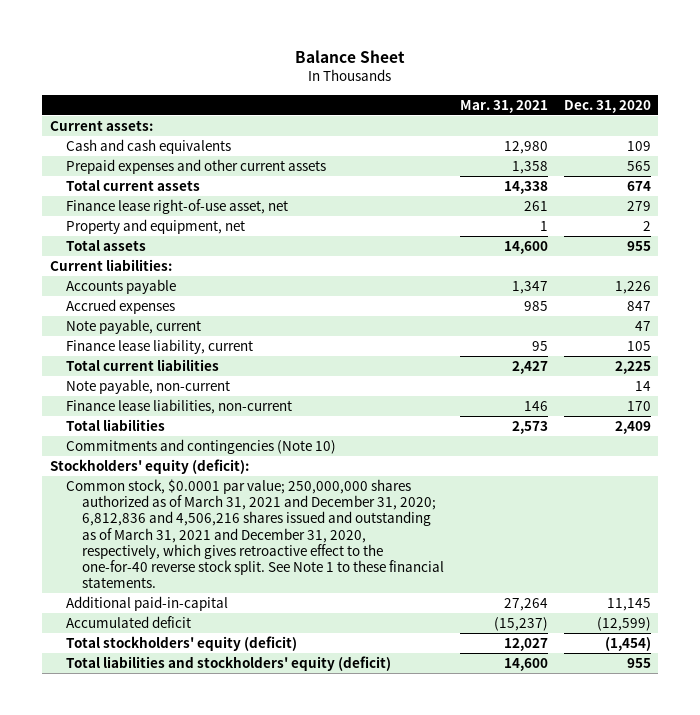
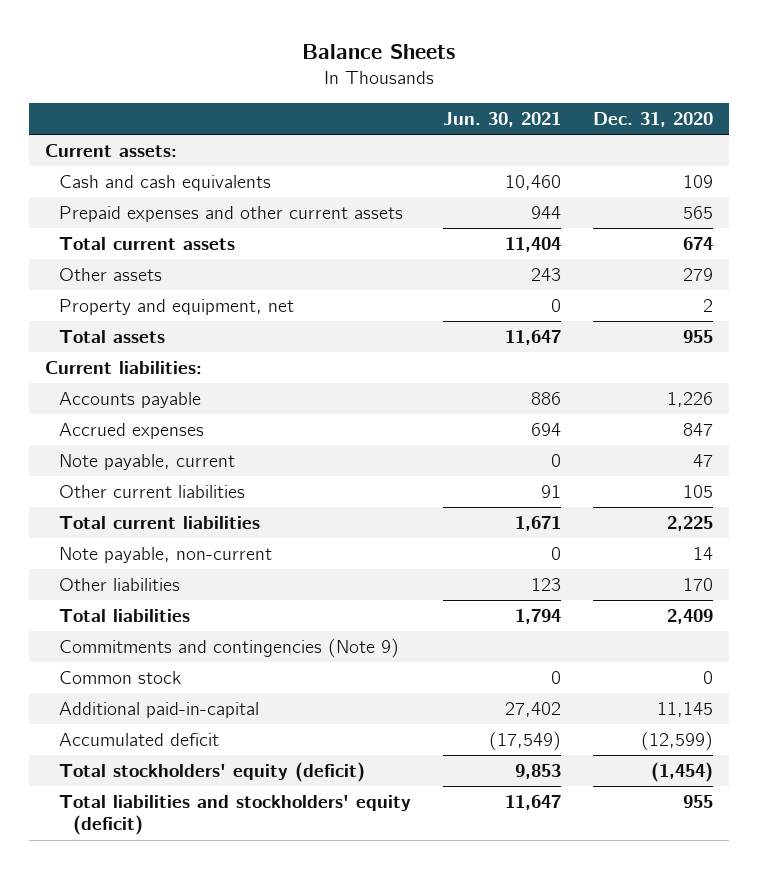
- Balance Sheet
+ Balance Sheets
- | Mar. 31, 2021 | Dec. 31, 2020
+ | Jun. 30, 2021 | Dec. 31, 2020
- Finance lease right-of-use asset, net | 261 | 279
+ Other assets | 243 | 279
- Finance lease liability, current | 95 | 105
+ Other current liabilities | 91 | 105
- Finance lease liabilities, non-current | 146 | 170
+ Other liabilities | 123 | 170
- Commitments and contingencies (Note 10)
- Stockholders' equity (deficit):
- Common stock, $0.0001 par value; 250,000,000 shares authorized as of March 31, 2021 and December 31, 2020; 6,812,836 and 4,506,216 shares issued and outstanding as of March 31, 2021 and December 31, 2020, respectively, which gives retroactive effect to the one-for-40 reverse stock split. See Note 1 to these financial statements.
+ Commitments and contingencies (Note 9)
+ Common stock | 0 | 0

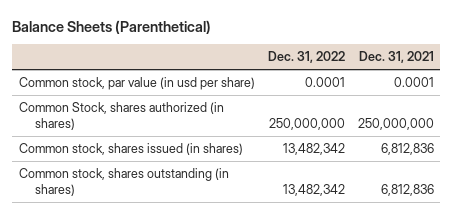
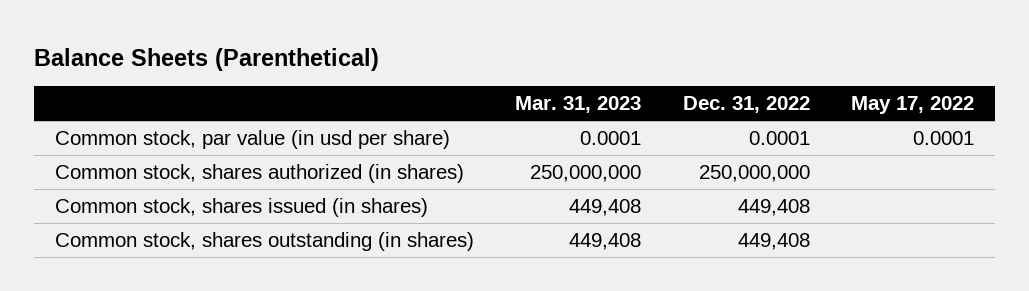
- | Dec. 31, 2022 | Dec. 31, 2021
+ | Mar. 31, 2023 | Dec. 31, 2022 | May 17, 2022
- Common Stock, shares authorized (in shares) | 250,000,000 | 250,000,000
- Common stock, shares issued (in shares) | 13,482,342 | 6,812,836
- Common stock, shares outstanding (in shares) | 13,482,342 | 6,812,836
+ Common stock, shares authorized (in shares) | 250,000,000 | 250,000,000 |
+ Common stock, shares issued (in shares) | 449,408 | 449,408 |
+ Common stock, shares outstanding (in shares) | 449,408 | 449,408 |

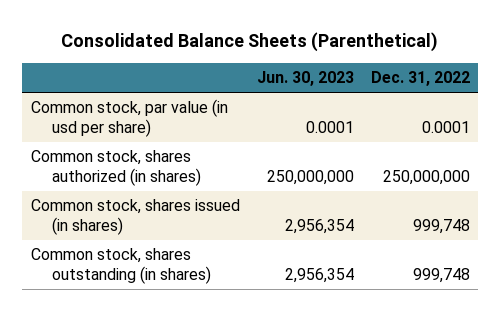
- Balance Sheets (Parenthetical)
+ Consolidated Balance Sheets (Parenthetical)
- | Mar. 31, 2023 | Dec. 31, 2022 | May 17, 2022
+ | Jun. 30, 2023 | Dec. 31, 2022
- Common stock, shares issued (in shares) | 449,408 | 449,408 |
- Common stock, shares outstanding (in shares) | 449,408 | 449,408 |
+ Common stock, shares issued (in shares) | 2,956,354 | 999,748
+ Common stock, shares outstanding (in shares) | 2,956,354 | 999,748

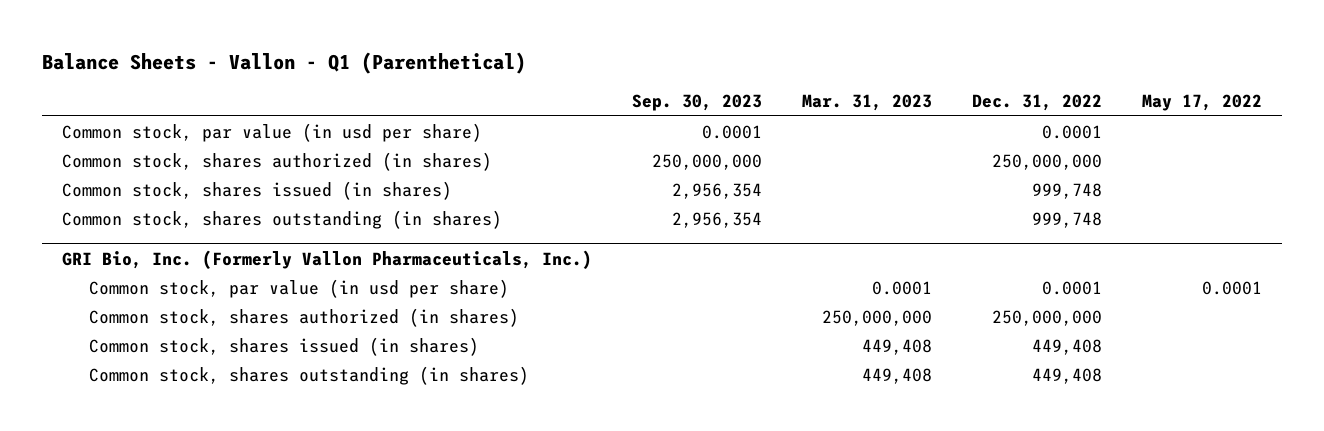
- Consolidated Balance Sheets (Parenthetical)
+ Balance Sheets - Vallon - Q1 (Parenthetical)
- | Jun. 30, 2023 | Dec. 31, 2022
+ | Sep. 30, 2023 | Mar. 31, 2023 | Dec. 31, 2022 | May 17, 2022
+ GRI Bio, Inc. (Formerly Vallon Pharmaceuticals, Inc.)
+ Common stock, par value (in usd per share) | | 0.0001 | 0.0001 | 0.0001
+ Common stock, shares authorized (in shares) | | 250,000,000 | 250,000,000 |
+ Common stock, shares issued (in shares) | | 449,408 | 449,408 |
+ Common stock, shares outstanding (in shares) | | 449,408 | 449,408 |

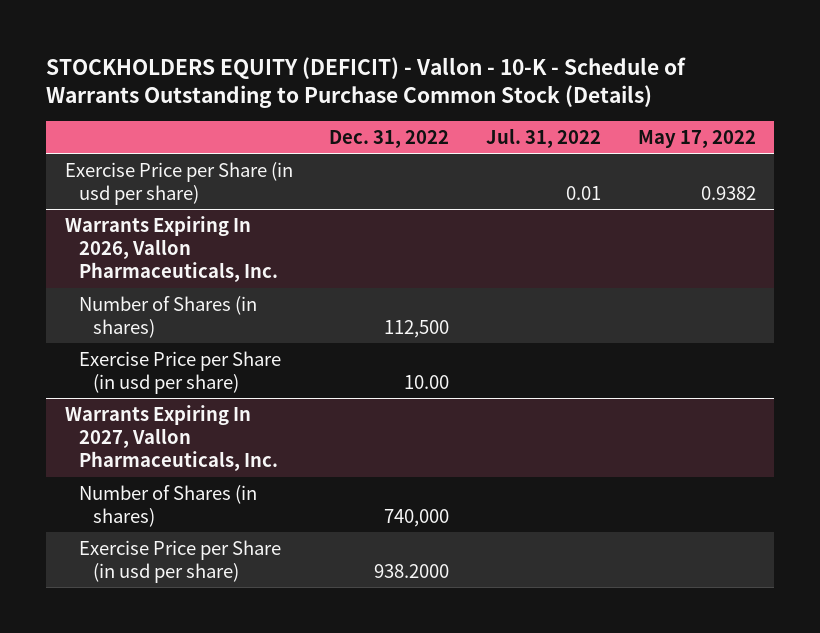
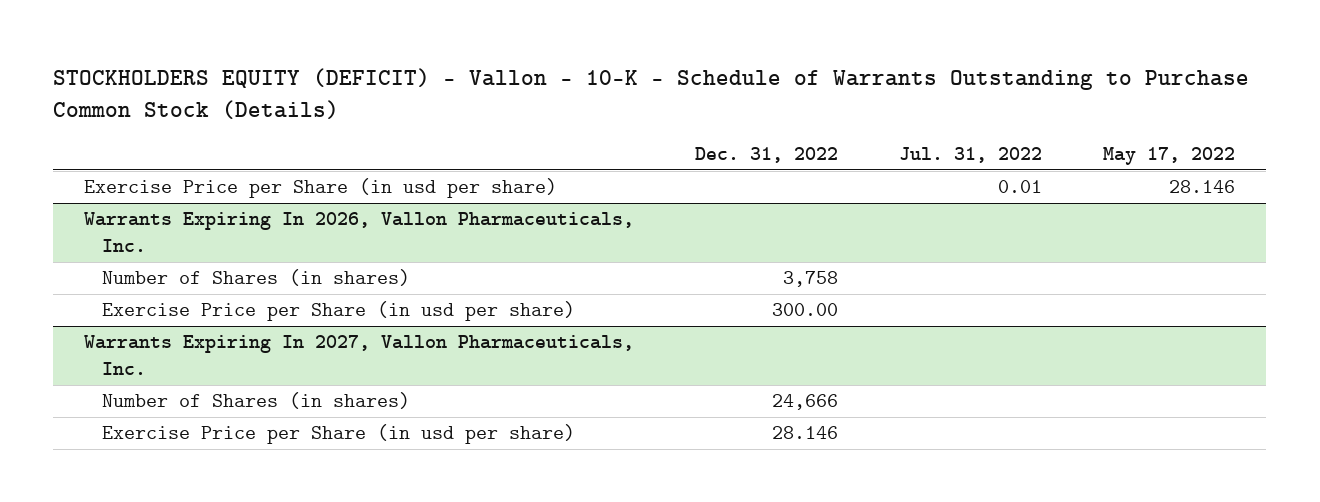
- Exercise Price per Share (in usd per share) | | 0.01 | 0.9382
+ Exercise Price per Share (in usd per share) | | 0.01 | 28.146
@ Warrants Expiring In 2026, Vallon Pharmaceuticals, Inc.
- Number of Shares (in shares) | 112,500 | |
- Exercise Price per Share (in usd per share) | 10.00 | |
+ Number of Shares (in shares) | 3,758 | |
+ Exercise Price per Share (in usd per share) | 300.00 | |
@ Warrants Expiring In 2027, Vallon Pharmaceuticals, Inc.
- Number of Shares (in shares) | 740,000 | |
- Exercise Price per Share (in usd per share) | 938.2000 | |
+ Number of Shares (in shares) | 24,666 | |
+ Exercise Price per Share (in usd per share) | 28.146 | |

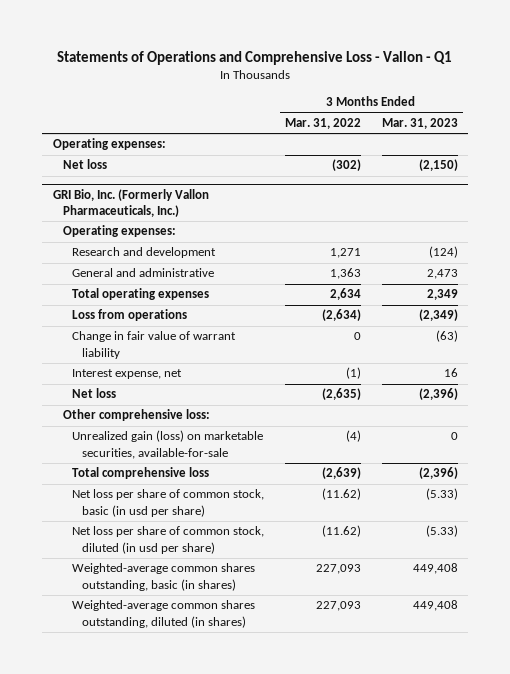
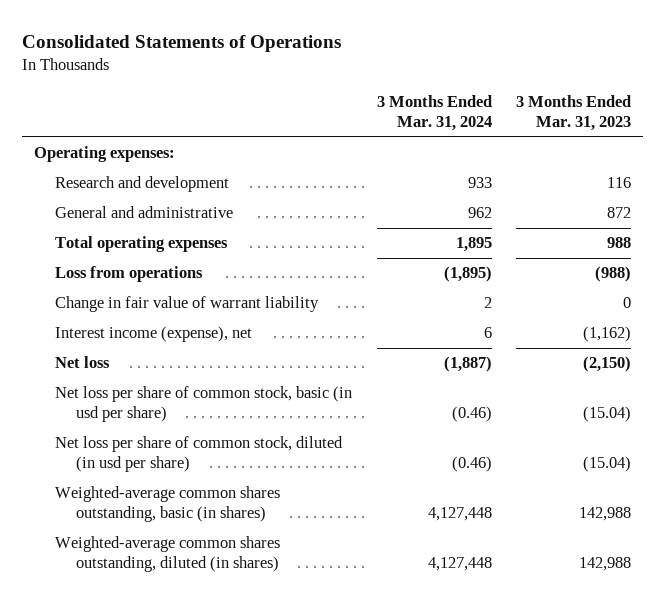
- Statements of Operations and Comprehensive Loss - Vallon - Q1
+ Consolidated Statements of Operations
- | 3 Months Ended Mar. 31, 2022 | 3 Months Ended Mar. 31, 2023
+ | 3 Months Ended Mar. 31, 2024 | 3 Months Ended Mar. 31, 2023
+ Research and development | 933 | 116
+ General and administrative | 962 | 872
+ Total operating expenses | 1,895 | 988
+ Loss from operations | (1,895) | (988)
+ Change in fair value of warrant liability | 2 | 0
+ Interest income (expense), net | 6 | (1,162)
- GRI Bio, Inc. (Formerly Vallon Pharmaceuticals, Inc.)
- Operating expenses:
- Research and development | 1,271 | (124)
- General and administrative | 1,363 | 2,473
- Total operating expenses | 2,634 | 2,349
- Loss from operations | (2,634) | (2,349)
- Change in fair value of warrant liability | 0 | (63)
- Interest expense, net | (1) | 16
- Net loss | (2,635) | (2,396)
- Other comprehensive loss:
- Unrealized gain (loss) on marketable securities, available-for-sale | (4) | 0
- Total comprehensive loss | (2,639) | (2,396)
- Net loss per share of common stock, basic (in usd per share) | (11.62) | (5.33)
- Net loss per share of common stock, diluted (in usd per share) | (11.62) | (5.33)
- Weighted-average common shares outstanding, basic (in shares) | 227,093 | 449,408
- Weighted-average common shares outstanding, diluted (in shares) | 227,093 | 449,408
+ Net loss per share of common stock, basic (in usd per share) | (0.46) | (15.04)
+ Net loss per share of common stock, diluted (in usd per share) | (0.46) | (15.04)
+ Weighted-average common shares outstanding, basic (in shares) | 4,127,448 | 142,988
+ Weighted-average common shares outstanding, diluted (in shares) | 4,127,448 | 142,988

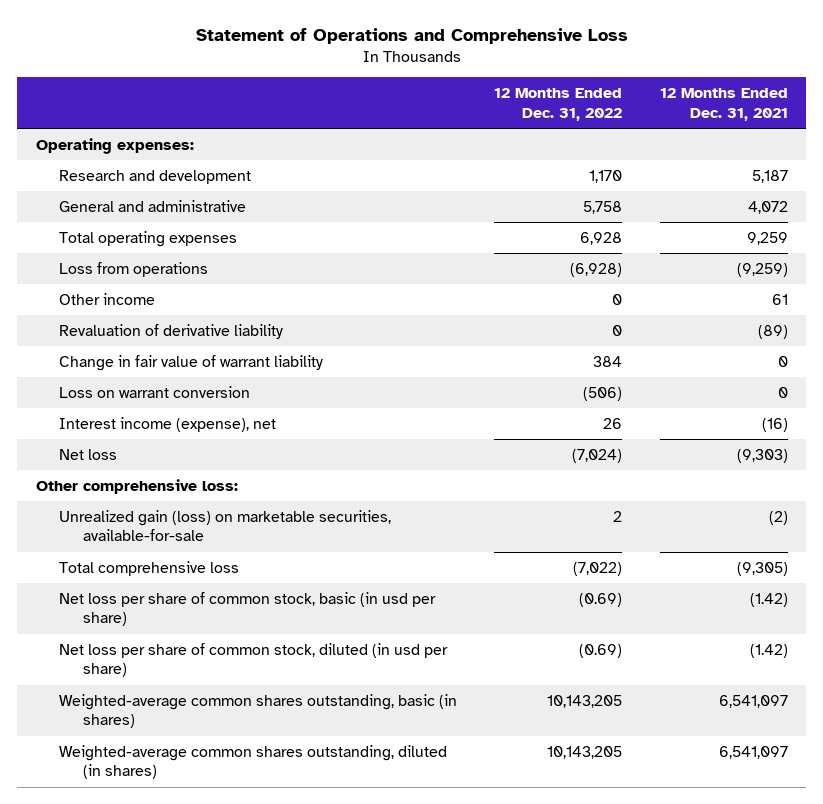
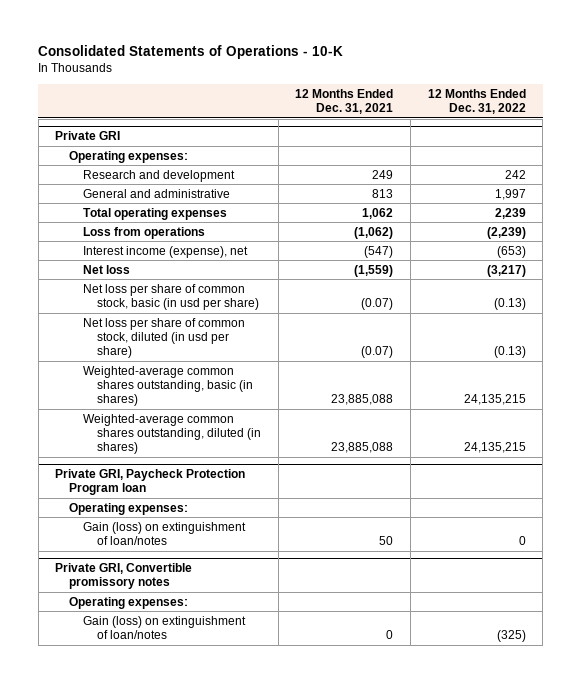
- Statement of Operations and Comprehensive Loss
+ Consolidated Statements of Operations - 10-K
- | 12 Months Ended Dec. 31, 2022 | 12 Months Ended Dec. 31, 2021
+ | 12 Months Ended Dec. 31, 2021 | 12 Months Ended Dec. 31, 2022
+ Private GRI
- Research and development | 1,170 | 5,187
- General and administrative | 5,758 | 4,072
- Total operating expenses | 6,928 | 9,259
- Loss from operations | (6,928) | (9,259)
- Other income | 0 | 61
- Revaluation of derivative liability | 0 | (89)
- Change in fair value of warrant liability | 384 | 0
- Loss on warrant conversion | (506) | 0
- Interest income (expense), net | 26 | (16)
- Net loss | (7,024) | (9,303)
- Other comprehensive loss:
- Unrealized gain (loss) on marketable securities, available-for-sale | 2 | (2)
- Total comprehensive loss | (7,022) | (9,305)
- Net loss per share of common stock, basic (in usd per share) | (0.69) | (1.42)
- Net loss per share of common stock, diluted (in usd per share) | (0.69) | (1.42)
- Weighted-average common shares outstanding, basic (in shares) | 10,143,205 | 6,541,097
- Weighted-average common shares outstanding, diluted (in shares) | 10,143,205 | 6,541,097
+ Research and development | 249 | 242
+ General and administrative | 813 | 1,997
+ Total operating expenses | 1,062 | 2,239
+ Loss from operations | (1,062) | (2,239)
+ Interest income (expense), net | (547) | (653)
+ Net loss | (1,559) | (3,217)
+ Net loss per share of common stock, basic (in usd per share) | (0.07) | (0.13)
+ Net loss per share of common stock, diluted (in usd per share) | (0.07) | (0.13)
+ Weighted-average common shares outstanding, basic (in shares) | 23,885,088 | 24,135,215
+ Weighted-average common shares outstanding, diluted (in shares) | 23,885,088 | 24,135,215
+ Private GRI, Paycheck Protection Program loan
+ Operating expenses:
+ Gain (loss) on extinguishment of loan/notes | 50 | 0
+ Private GRI, Convertible promissory notes
+ Operating expenses:
+ Gain (loss) on extinguishment of loan/notes | 0 | (325)

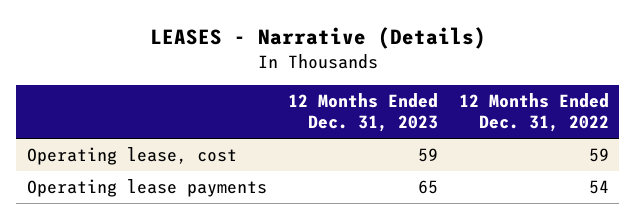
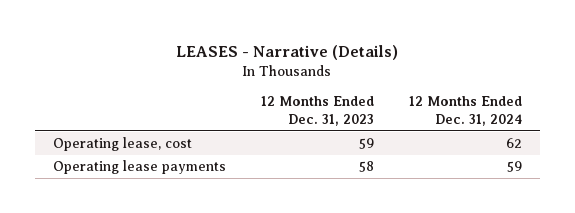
- | 12 Months Ended Dec. 31, 2023 | 12 Months Ended Dec. 31, 2022
+ | 12 Months Ended Dec. 31, 2023 | 12 Months Ended Dec. 31, 2024
- Operating lease payments | 65 | 54
+ Operating lease payments | 58 | 59

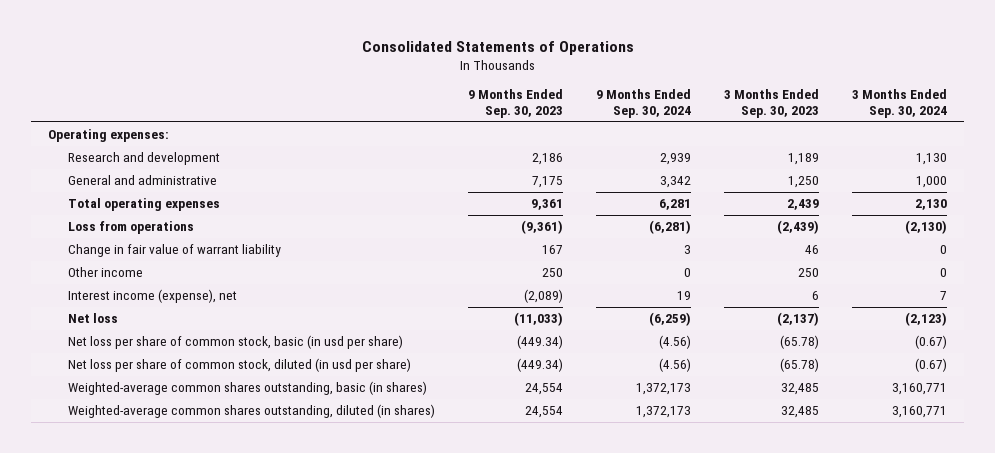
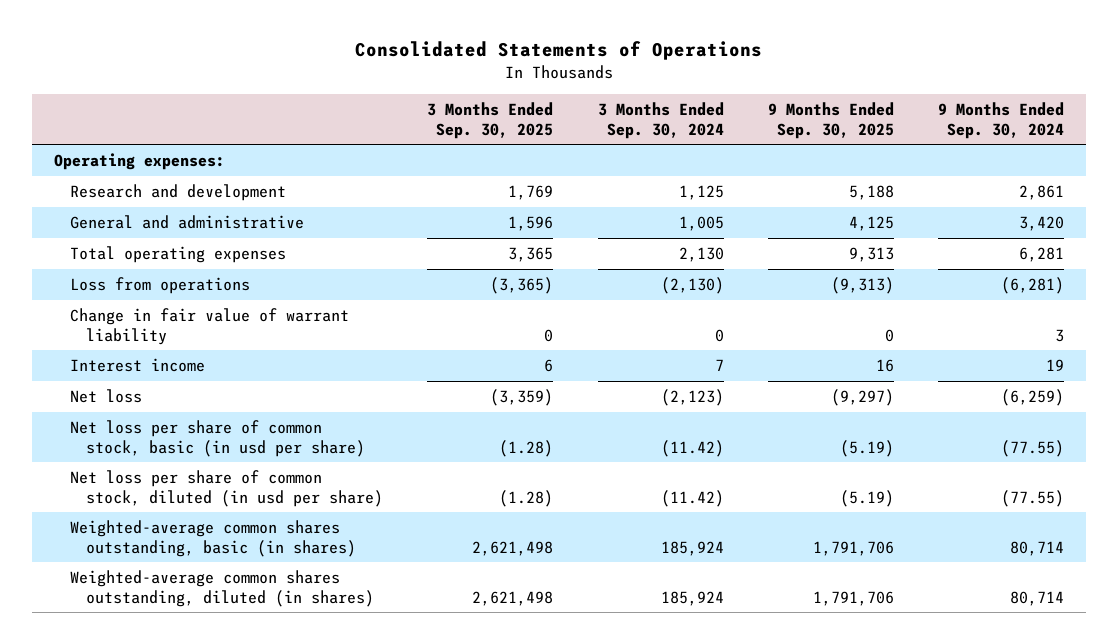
- | 9 Months Ended Sep. 30, 2023 | 9 Months Ended Sep. 30, 2024 | 3 Months Ended Sep. 30, 2023 | 3 Months Ended Sep. 30, 2024
+ | 3 Months Ended Sep. 30, 2025 | 3 Months Ended Sep. 30, 2024 | 9 Months Ended Sep. 30, 2025 | 9 Months Ended Sep. 30, 2024
- Research and development | 2,186 | 2,939 | 1,189 | 1,130
- General and administrative | 7,175 | 3,342 | 1,250 | 1,000
+ Research and development | 1,769 | 1,125 | 5,188 | 2,861
+ General and administrative | 1,596 | 1,005 | 4,125 | 3,420
- Other income | 250 | 0 | 250 | 0
- Interest income (expense), net | (2,089) | 19 | 6 | 7
+ Interest income | 6 | 7 | 16 | 19
- Net loss per share of common stock, basic (in usd per share) | (449.34) | (4.56) | (65.78) | (0.67)
- Net loss per share of common stock, diluted (in usd per share) | (449.34) | (4.56) | (65.78) | (0.67)
- Weighted-average common shares outstanding, basic (in shares) | 24,554 | 1,372,173 | 32,485 | 3,160,771
- Weighted-average common shares outstanding, diluted (in shares) | 24,554 | 1,372,173 | 32,485 | 3,160,771
+ Net loss per share of common stock, basic (in usd per share) | (1.28) | (11.42) | (5.19) | (77.55)
+ Net loss per share of common stock, diluted (in usd per share) | (1.28) | (11.42) | (5.19) | (77.55)
+ Weighted-average common shares outstanding, basic (in shares) | 2,621,498 | 185,924 | 1,791,706 | 80,714
+ Weighted-average common shares outstanding, diluted (in shares) | 2,621,498 | 185,924 | 1,791,706 | 80,714

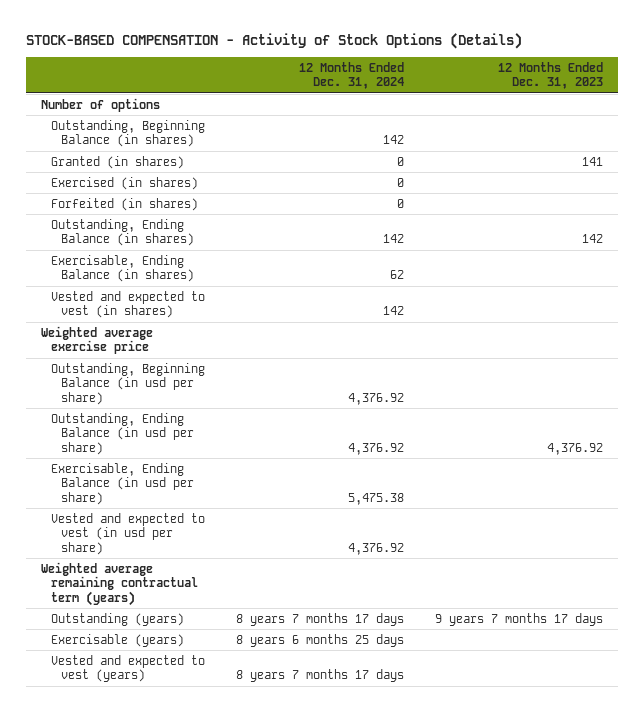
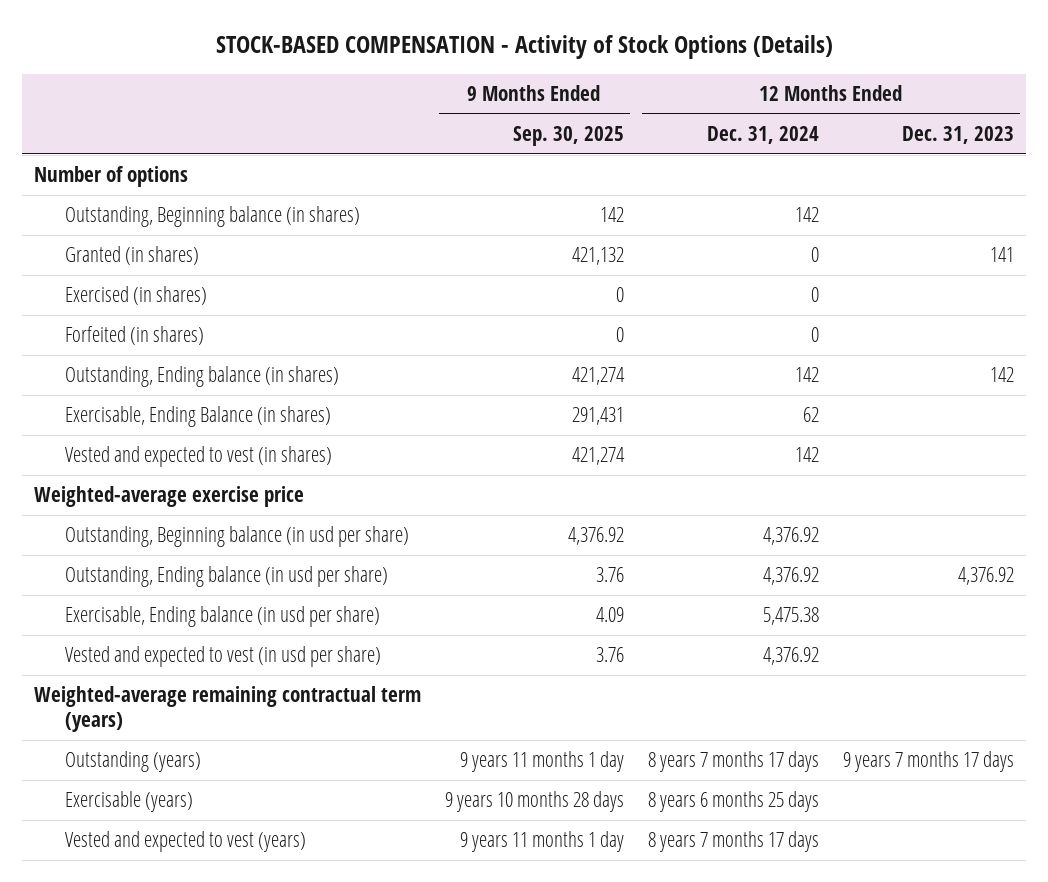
- | 12 Months Ended Dec. 31, 2024 | 12 Months Ended Dec. 31, 2023
+ | 9 Months Ended Sep. 30, 2025 | 12 Months Ended Dec. 31, 2024 | 12 Months Ended Dec. 31, 2023
- Outstanding, Beginning Balance (in shares) | 142 |
+ Outstanding, Beginning balance (in shares) | 142 | 142 |
- Outstanding, Ending Balance (in shares) | 142 | 142
+ Outstanding, Ending balance (in shares) | 421,274 | 142 | 142
- Weighted average exercise price
- Outstanding, Beginning Balance (in usd per share) | 4,376.92 |
- Outstanding, Ending Balance (in usd per share) | 4,376.92 | 4,376.92
- Exercisable, Ending Balance (in usd per share) | 5,475.38 |
+ Weighted-average exercise price
+ Outstanding, Beginning balance (in usd per share) | 4,376.92 | 4,376.92 |
+ Outstanding, Ending balance (in usd per share) | 3.76 | 4,376.92 | 4,376.92
+ Exercisable, Ending balance (in usd per share) | 4.09 | 5,475.38 |
- Weighted average remaining contractual term (years)
+ Weighted-average remaining contractual term (years)

